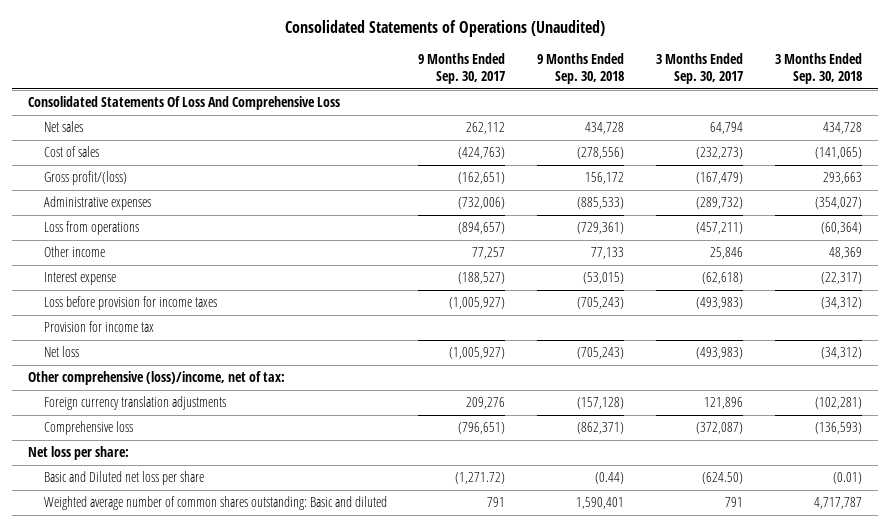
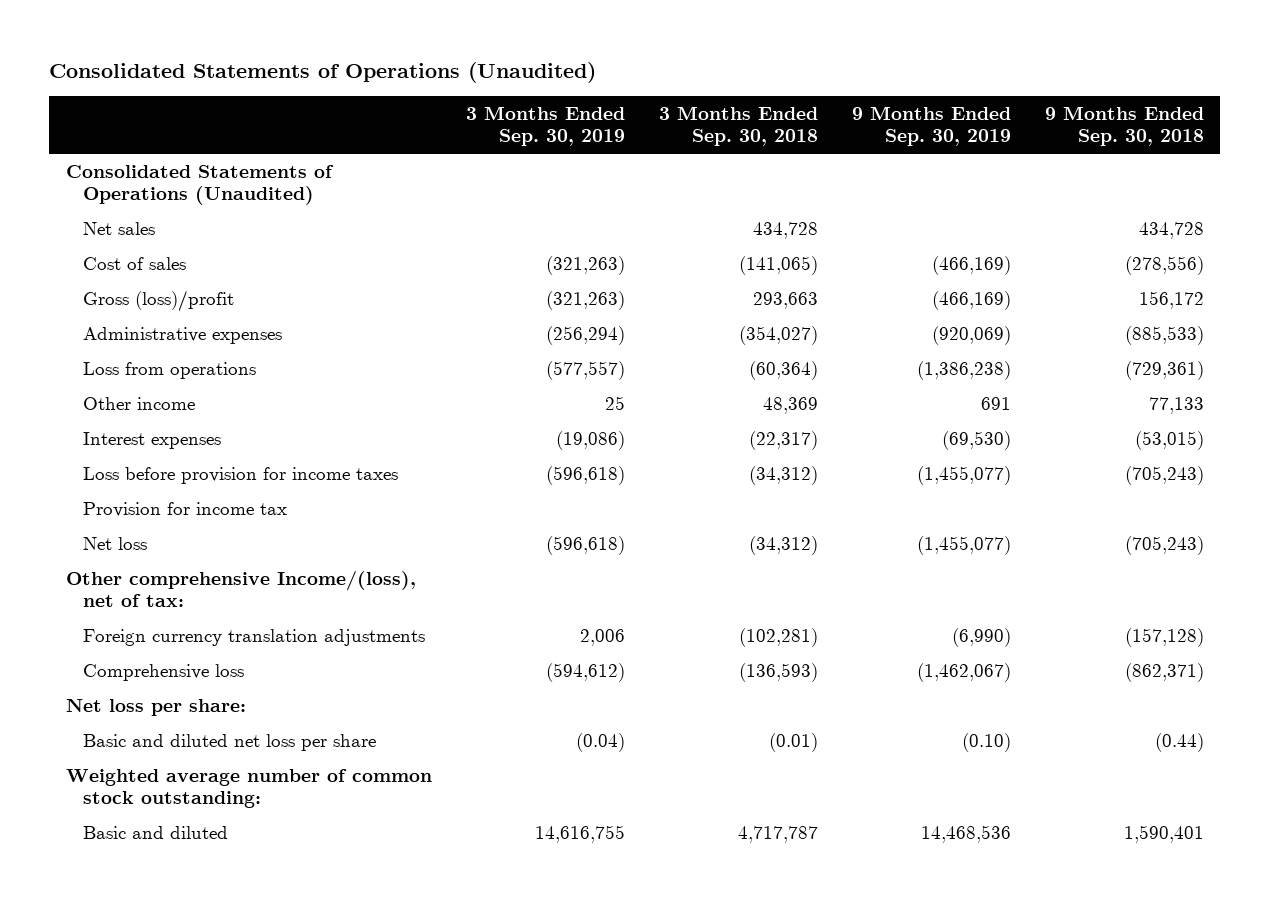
- | 9 Months Ended Sep. 30, 2017 | 9 Months Ended Sep. 30, 2018 | 3 Months Ended Sep. 30, 2017 | 3 Months Ended Sep. 30, 2018
+ | 3 Months Ended Sep. 30, 2019 | 3 Months Ended Sep. 30, 2018 | 9 Months Ended Sep. 30, 2019 | 9 Months Ended Sep. 30, 2018
- Consolidated Statements Of Loss And Comprehensive Loss
+ Consolidated Statements of Operations (Unaudited)
- Gross profit/(loss) | (162,651) | 156,172 | (167,479) | 293,663
+ Gross (loss)/profit | (321,263) | 293,663 | (466,169) | 156,172
- Interest expense | (188,527) | (53,015) | (62,618) | (22,317)
+ Interest expenses | (19,086) | (22,317) | (69,530) | (53,015)
- Other comprehensive (loss)/income, net of tax:
+ Other comprehensive Income/(loss), net of tax:
- Basic and Diluted net loss per share | (1,271.72) | (0.44) | (624.50) | (0.01)
- Weighted average number of common shares outstanding: Basic and diluted | 791 | 1,590,401 | 791 | 4,717,787
+ Basic and diluted net loss per share | (0.04) | (0.01) | (0.10) | (0.44)
+ Weighted average number of common stock outstanding:
+ Basic and diluted | 14,616,755 | 4,717,787 | 14,468,536 | 1,590,401

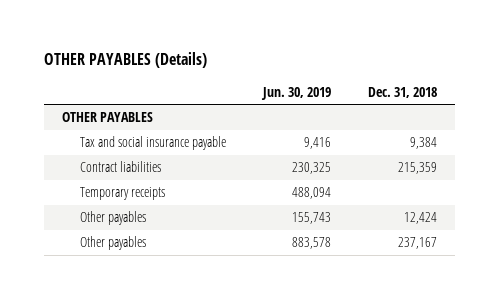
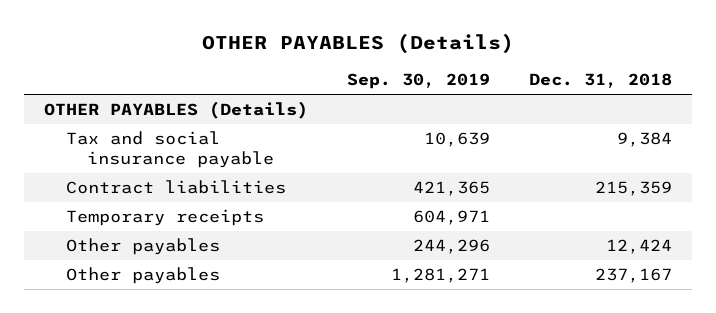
- | Jun. 30, 2019 | Dec. 31, 2018
+ | Sep. 30, 2019 | Dec. 31, 2018
- OTHER PAYABLES
+ OTHER PAYABLES (Details)

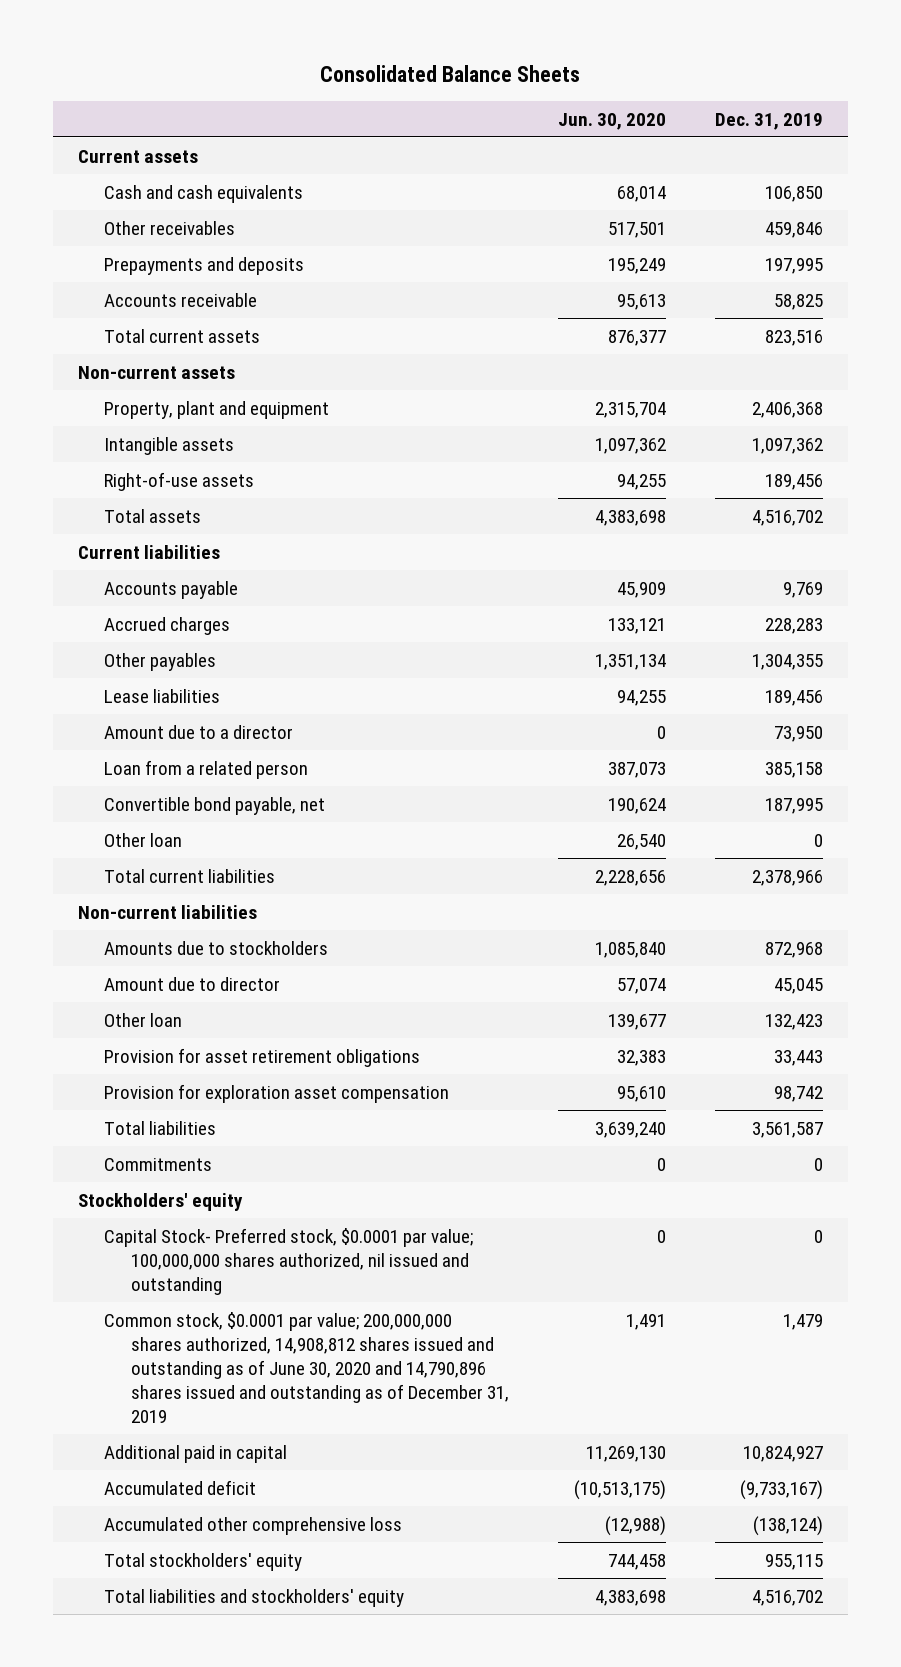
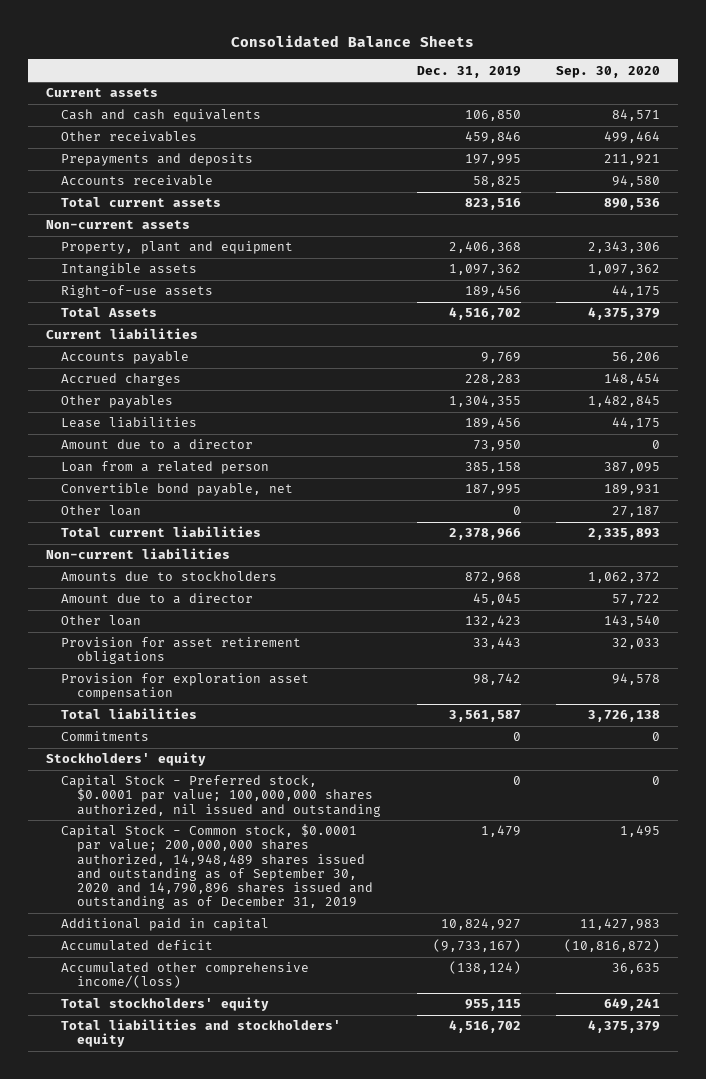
- | Jun. 30, 2020 | Dec. 31, 2019
+ | Dec. 31, 2019 | Sep. 30, 2020
- Total assets | 4,383,698 | 4,516,702
+ Total Assets | 4,516,702 | 4,375,379
- Amount due to director | 57,074 | 45,045
+ Amount due to a director | 45,045 | 57,722
- Capital Stock- Preferred stock, $0.0001 par value; 100,000,000 shares authorized, nil issued and outstanding | 0 | 0
- Common stock, $0.0001 par value; 200,000,000 shares authorized, 14,908,812 shares issued and outstanding as of June 30, 2020 and 14,790,896 shares issued and outstanding as of December 31, 2019 | 1,491 | 1,479
+ Capital Stock - Preferred stock, $0.0001 par value; 100,000,000 shares authorized, nil issued and outstanding | 0 | 0
+ Capital Stock - Common stock, $0.0001 par value; 200,000,000 shares authorized, 14,948,489 shares issued and outstanding as of September 30, 2020 and 14,790,896 shares issued and outstanding as of December 31, 2019 | 1,479 | 1,495
- Accumulated other comprehensive loss | (12,988) | (138,124)
+ Accumulated other comprehensive income/(loss) | (138,124) | 36,635

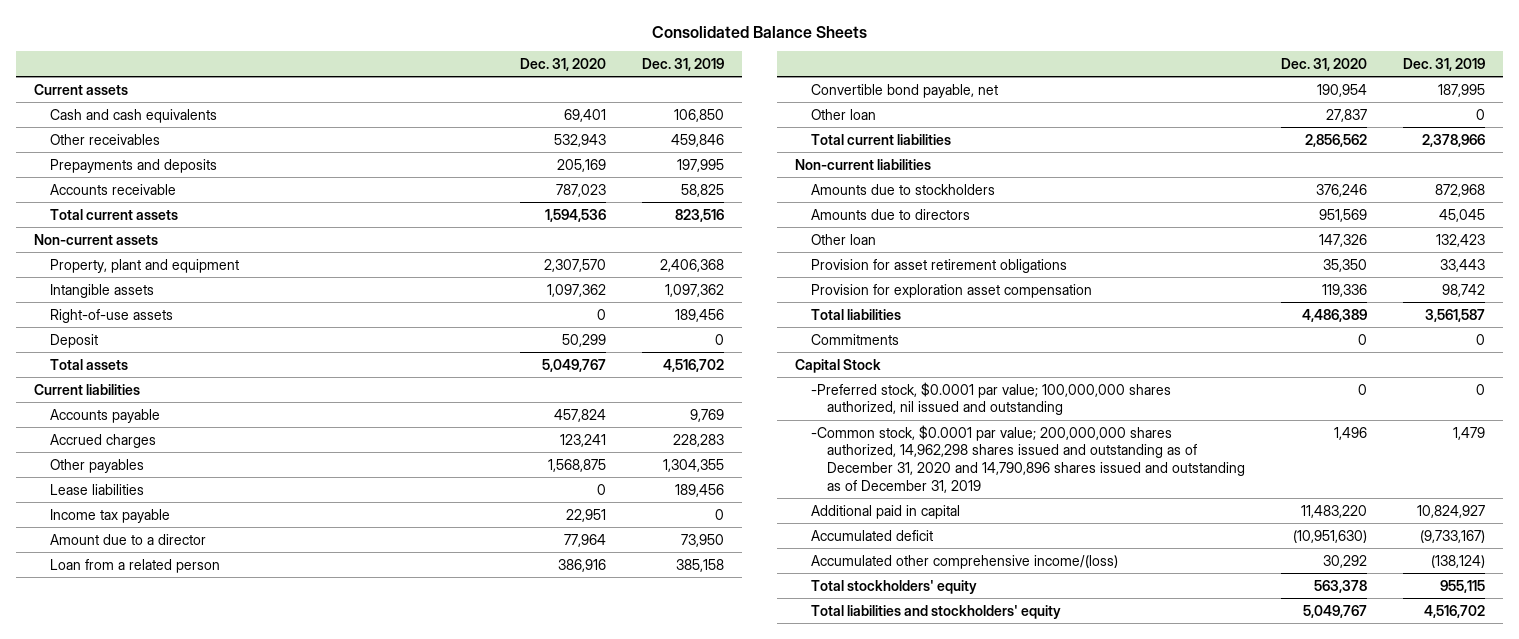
- | Dec. 31, 2019 | Sep. 30, 2020
+ | Dec. 31, 2020 | Dec. 31, 2019
- Total Assets | 4,516,702 | 4,375,379
+ Deposit | 50,299 | 0
+ Total assets | 5,049,767 | 4,516,702
+ Income tax payable | 22,951 | 0
- Amount due to a director | 45,045 | 57,722
+ Amounts due to directors | 951,569 | 45,045
- Stockholders' equity
- Capital Stock - Preferred stock, $0.0001 par value; 100,000,000 shares authorized, nil issued and outstanding | 0 | 0
- Capital Stock - Common stock, $0.0001 par value; 200,000,000 shares authorized, 14,948,489 shares issued and outstanding as of September 30, 2020 and 14,790,896 shares issued and outstanding as of December 31, 2019 | 1,479 | 1,495
+ Capital Stock
+ -Preferred stock, $0.0001 par value; 100,000,000 shares authorized, nil issued and outstanding | 0 | 0
+ -Common stock, $0.0001 par value; 200,000,000 shares authorized, 14,962,298 shares issued and outstanding as of December 31, 2020 and 14,790,896 shares issued and outstanding as of December 31, 2019 | 1,496 | 1,479

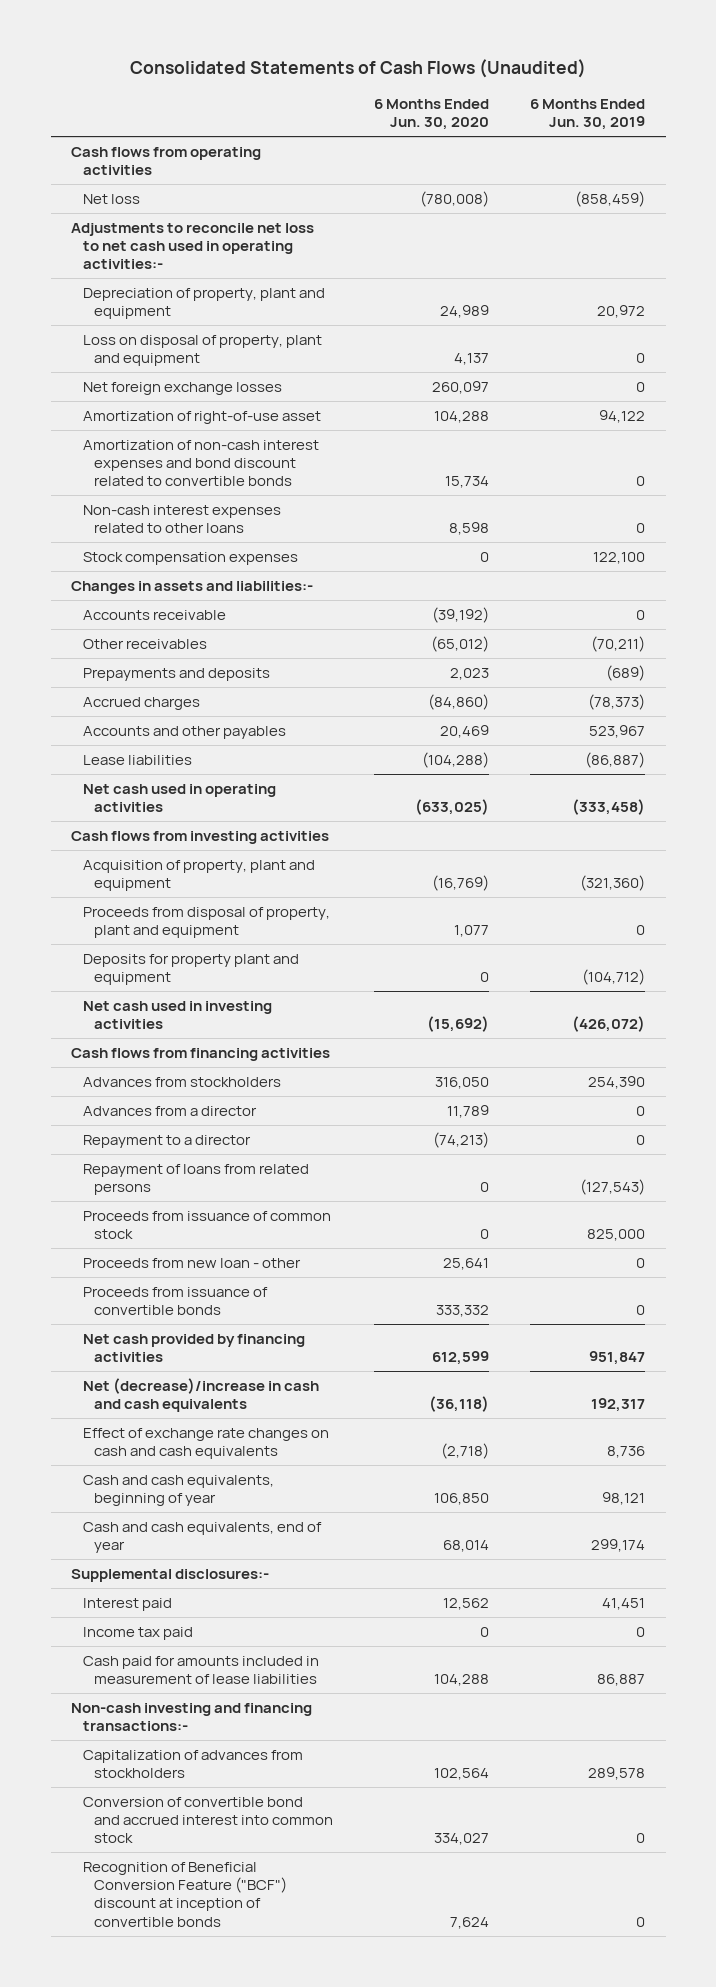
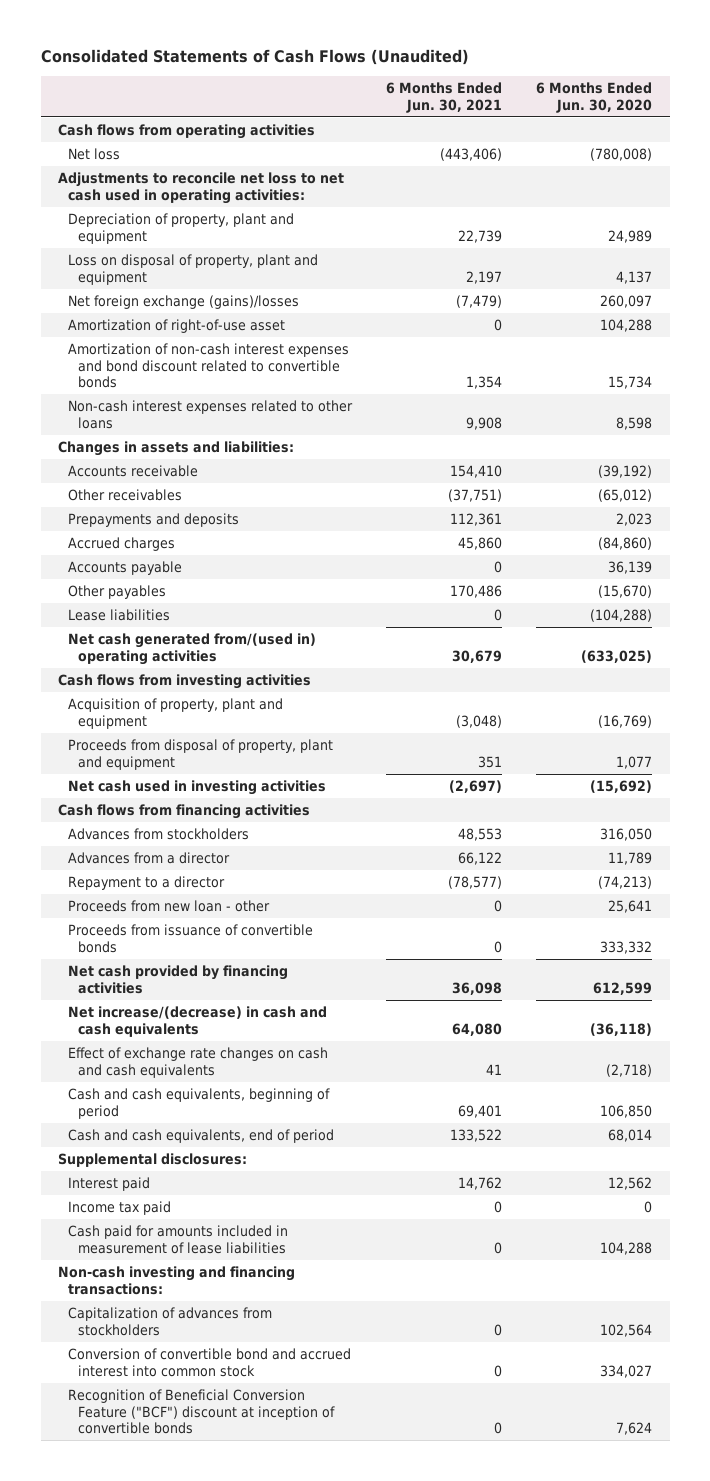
- | 6 Months Ended Jun. 30, 2020 | 6 Months Ended Jun. 30, 2019
+ | 6 Months Ended Jun. 30, 2021 | 6 Months Ended Jun. 30, 2020
- Adjustments to reconcile net loss to net cash used in operating activities:-
+ Adjustments to reconcile net loss to net cash used in operating activities:
- Net foreign exchange losses | 260,097 | 0
+ Net foreign exchange (gains)/losses | (7,479) | 260,097
- Stock compensation expenses | 0 | 122,100
- Changes in assets and liabilities:-
+ Changes in assets and liabilities:
- Accounts and other payables | 20,469 | 523,967
+ Accounts payable | 0 | 36,139
+ Other payables | 170,486 | (15,670)
- Net cash used in operating activities | (633,025) | (333,458)
+ Net cash generated from/(used in) operating activities | 30,679 | (633,025)
- Deposits for property plant and equipment | 0 | (104,712)
- Repayment of loans from related persons | 0 | (127,543)
- Proceeds from issuance of common stock | 0 | 825,000
- Net (decrease)/increase in cash and cash equivalents | (36,118) | 192,317
+ Net increase/(decrease) in cash and cash equivalents | 64,080 | (36,118)
- Cash and cash equivalents, beginning of year | 106,850 | 98,121
- Cash and cash equivalents, end of year | 68,014 | 299,174
- Supplemental disclosures:-
+ Cash and cash equivalents, beginning of period | 69,401 | 106,850
+ Cash and cash equivalents, end of period | 133,522 | 68,014
+ Supplemental disclosures:
- Non-cash investing and financing transactions:-
+ Non-cash investing and financing transactions:

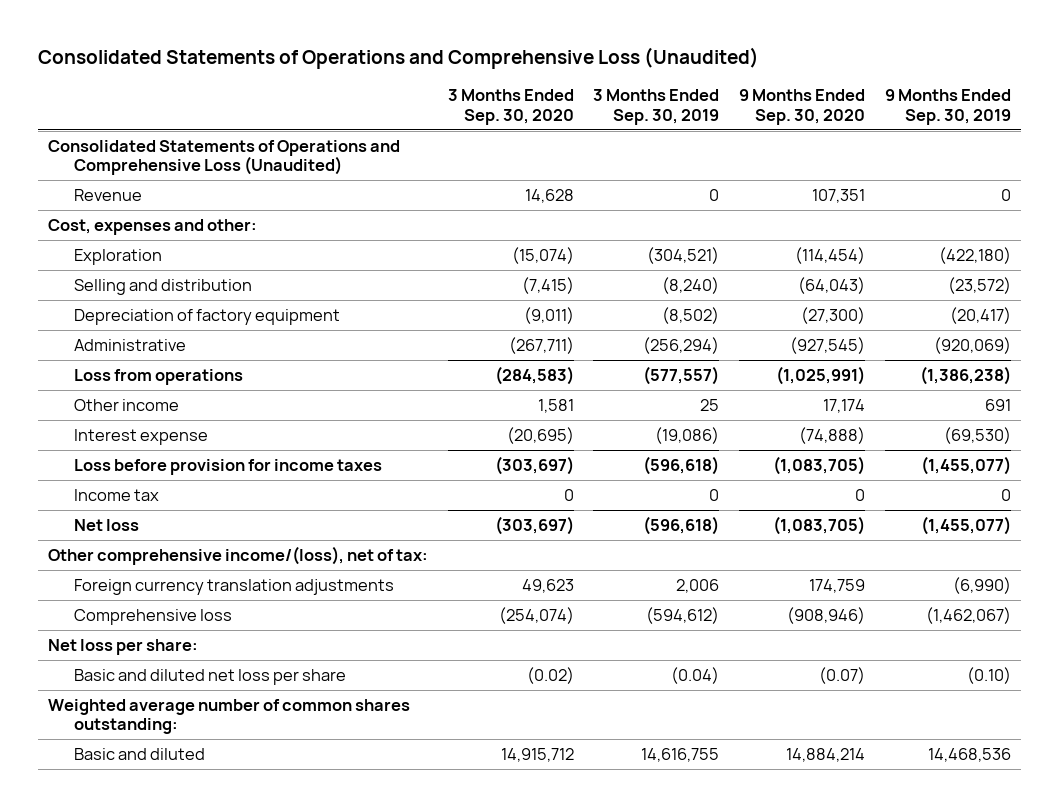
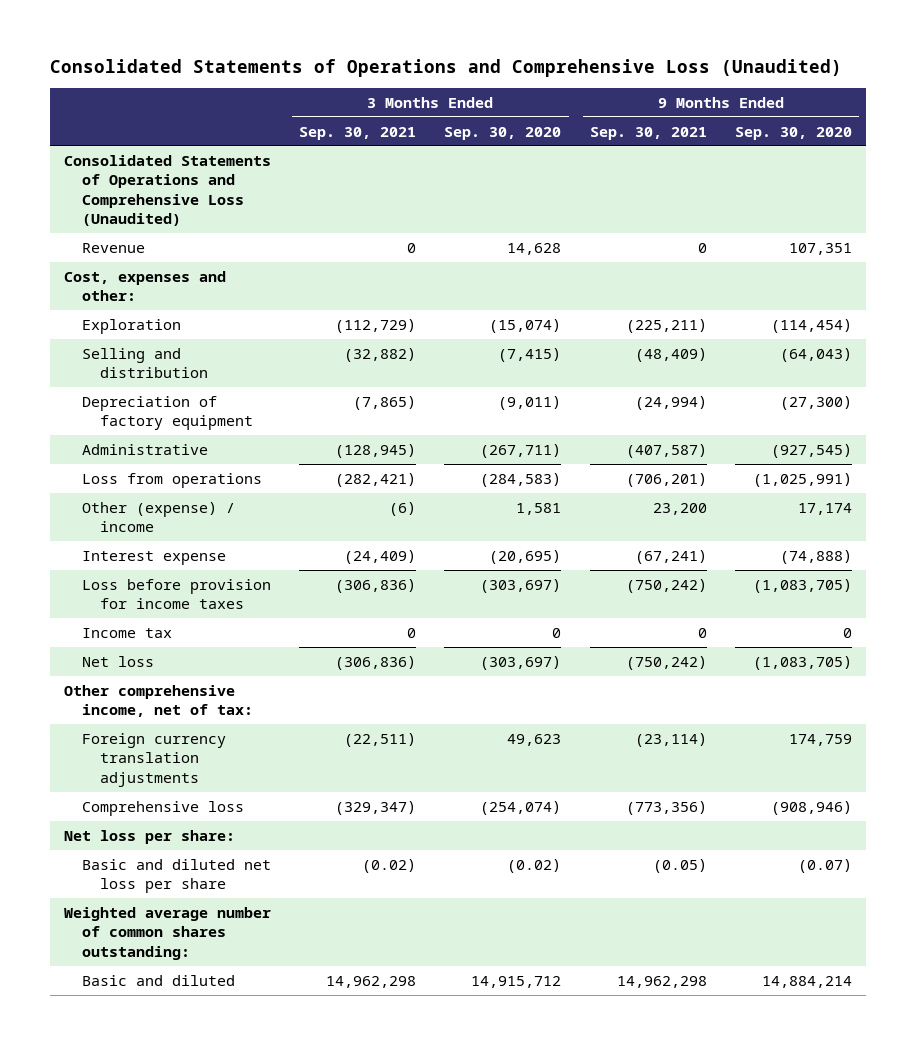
- | 3 Months Ended Sep. 30, 2020 | 3 Months Ended Sep. 30, 2019 | 9 Months Ended Sep. 30, 2020 | 9 Months Ended Sep. 30, 2019
+ | 3 Months Ended Sep. 30, 2021 | 3 Months Ended Sep. 30, 2020 | 9 Months Ended Sep. 30, 2021 | 9 Months Ended Sep. 30, 2020
- Other income | 1,581 | 25 | 17,174 | 691
+ Other (expense) / income | (6) | 1,581 | 23,200 | 17,174
- Other comprehensive income/(loss), net of tax:
+ Other comprehensive income, net of tax:

